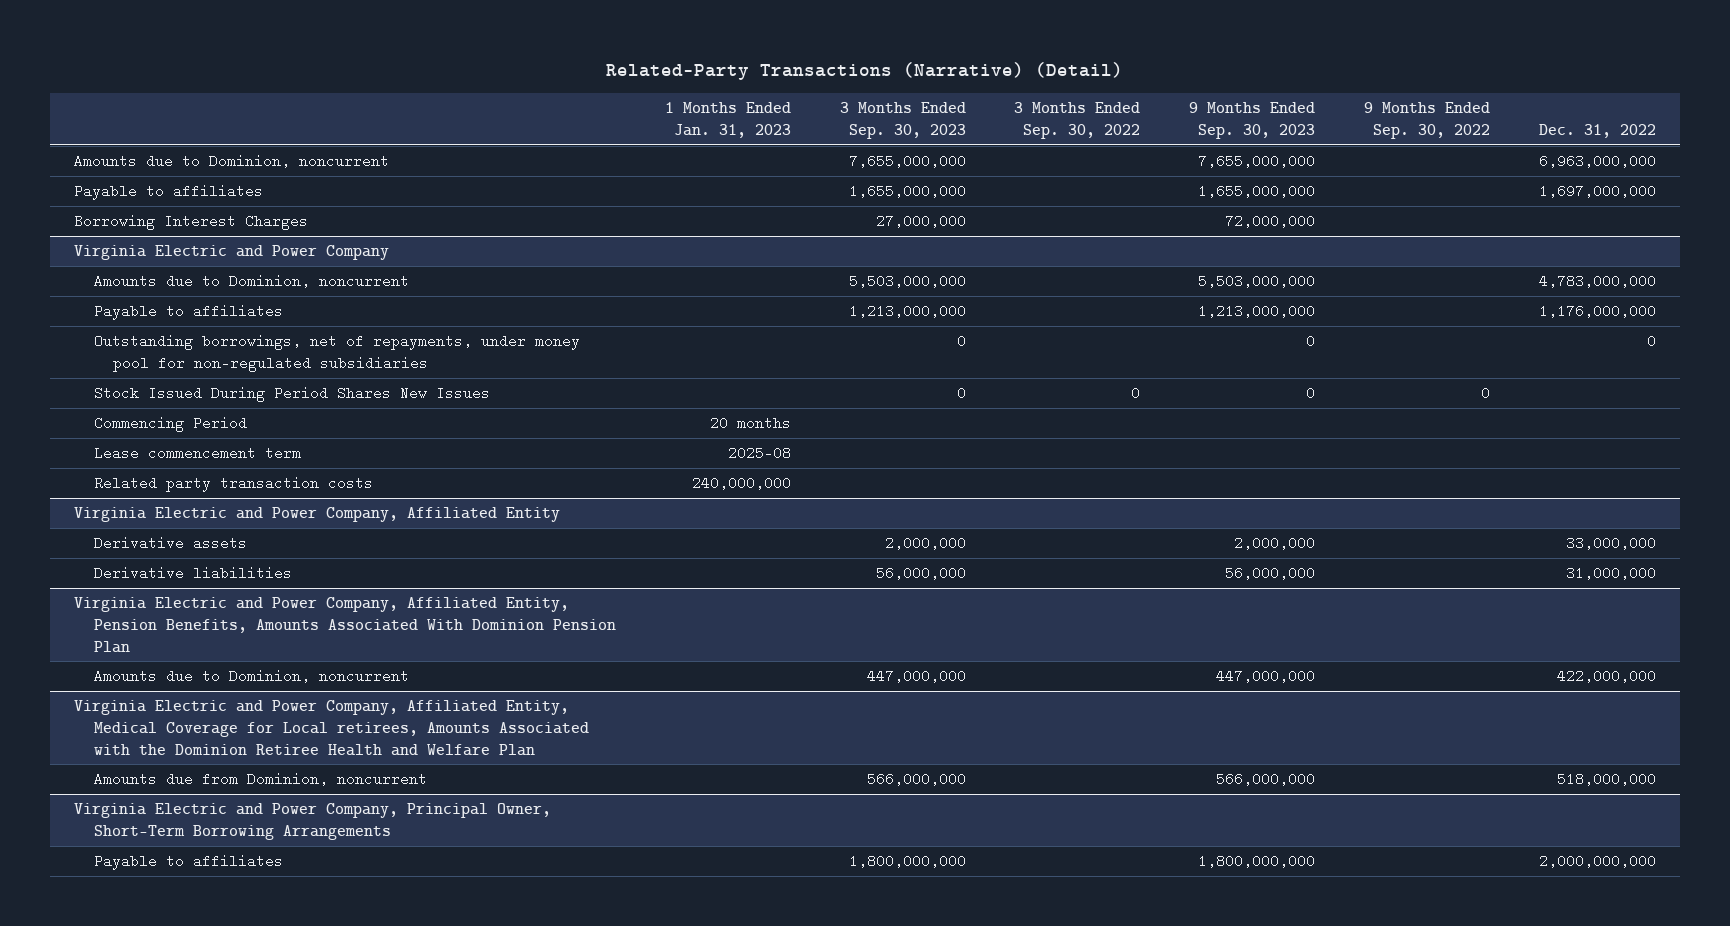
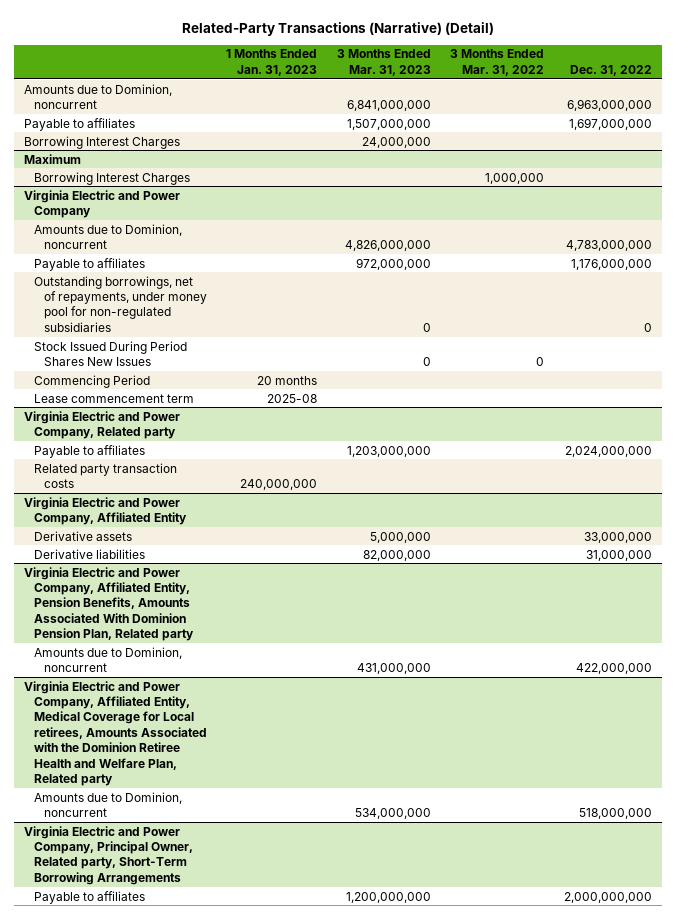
- | 1 Months Ended Jan. 31, 2023 | 3 Months Ended Sep. 30, 2023 | 3 Months Ended Sep. 30, 2022 | 9 Months Ended Sep. 30, 2023 | 9 Months Ended Sep. 30, 2022 | Dec. 31, 2022
+ | 1 Months Ended Jan. 31, 2023 | 3 Months Ended Mar. 31, 2023 | 3 Months Ended Mar. 31, 2022 | Dec. 31, 2022
+ Maximum
+ Borrowing Interest Charges | | | 1,000,000 |
+ Virginia Electric and Power Company, Related party
+ Payable to affiliates | | 1,203,000,000 | | 2,024,000,000
- Virginia Electric and Power Company, Affiliated Entity, Pension Benefits, Amounts Associated With Dominion Pension Plan
+ Virginia Electric and Power Company, Affiliated Entity, Pension Benefits, Amounts Associated With Dominion Pension Plan, Related party
- Virginia Electric and Power Company, Affiliated Entity, Medical Coverage for Local retirees, Amounts Associated with the Dominion Retiree Health and Welfare Plan
- Amounts due from Dominion, noncurrent | | 566,000,000 | | 566,000,000 | | 518,000,000
- Virginia Electric and Power Company, Principal Owner, Short-Term Borrowing Arrangements
+ Virginia Electric and Power Company, Affiliated Entity, Medical Coverage for Local retirees, Amounts Associated with the Dominion Retiree Health and Welfare Plan, Related party
+ Amounts due to Dominion, noncurrent | | 534,000,000 | | 518,000,000
+ Virginia Electric and Power Company, Principal Owner, Related party, Short-Term Borrowing Arrangements

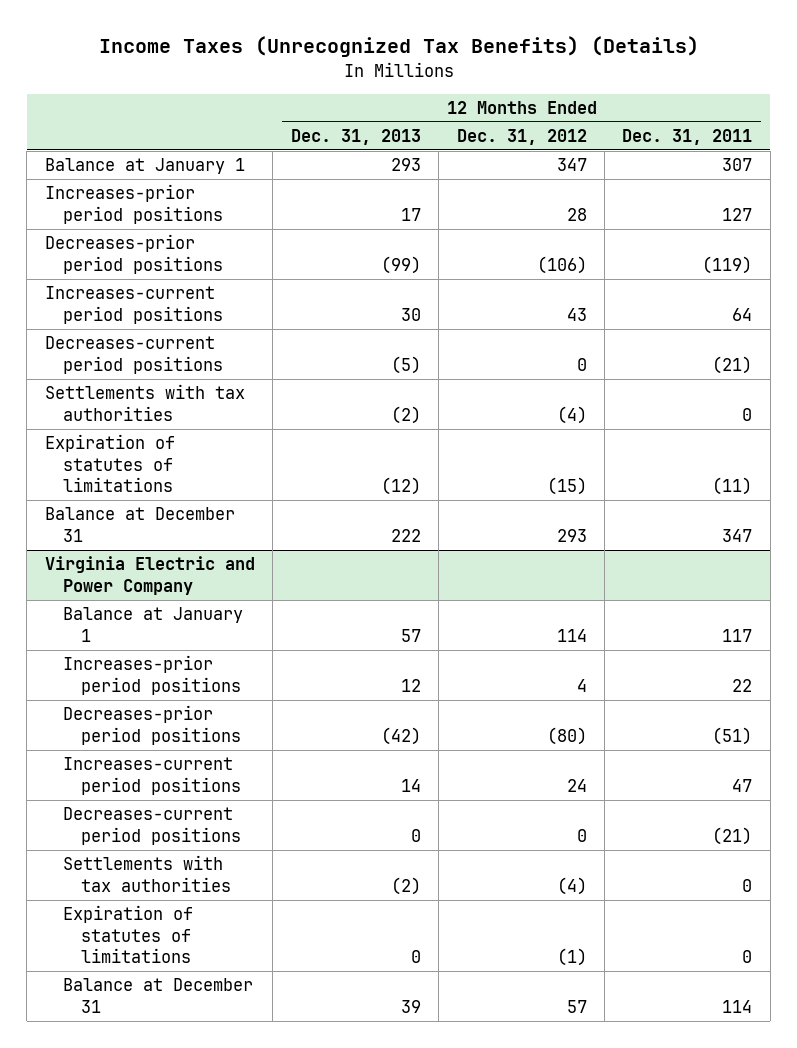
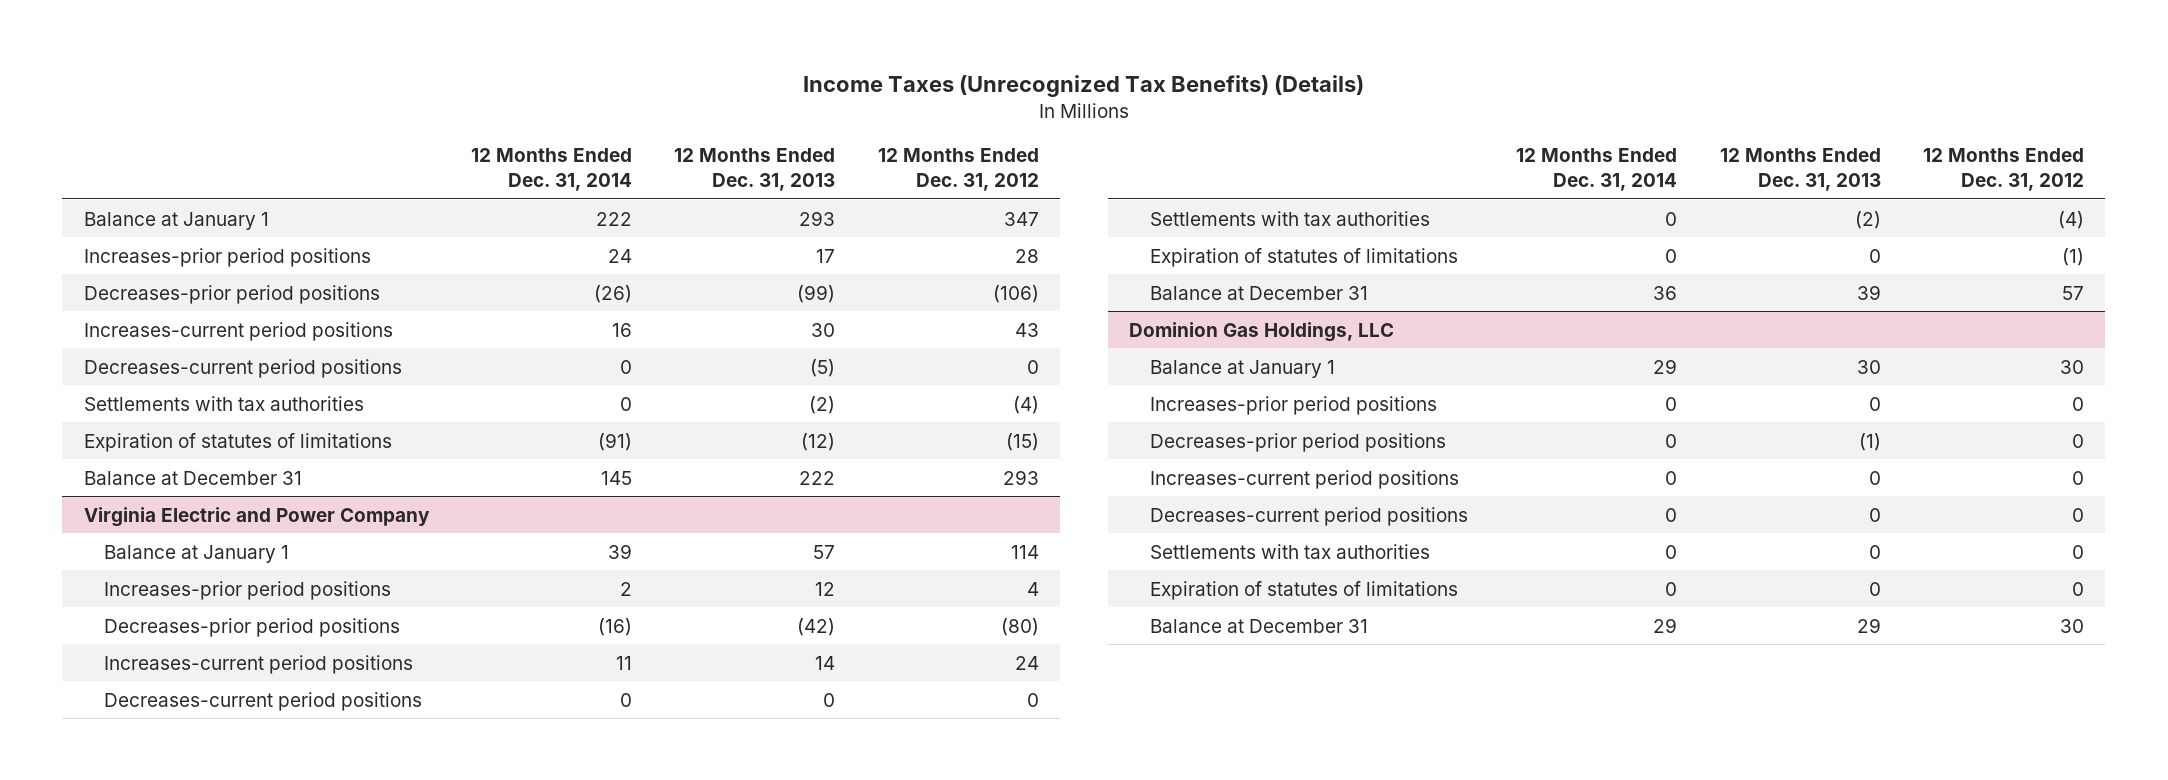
- | 12 Months Ended Dec. 31, 2013 | 12 Months Ended Dec. 31, 2012 | 12 Months Ended Dec. 31, 2011
+ | 12 Months Ended Dec. 31, 2014 | 12 Months Ended Dec. 31, 2013 | 12 Months Ended Dec. 31, 2012
+ Dominion Gas Holdings, LLC
+ Balance at January 1 | 29 | 30 | 30
+ Increases-prior period positions | 0 | 0 | 0
+ Decreases-prior period positions | 0 | (1) | 0
+ Increases-current period positions | 0 | 0 | 0
+ Decreases-current period positions | 0 | 0 | 0
+ Settlements with tax authorities | 0 | 0 | 0
+ Expiration of statutes of limitations | 0 | 0 | 0
+ Balance at December 31 | 29 | 29 | 30

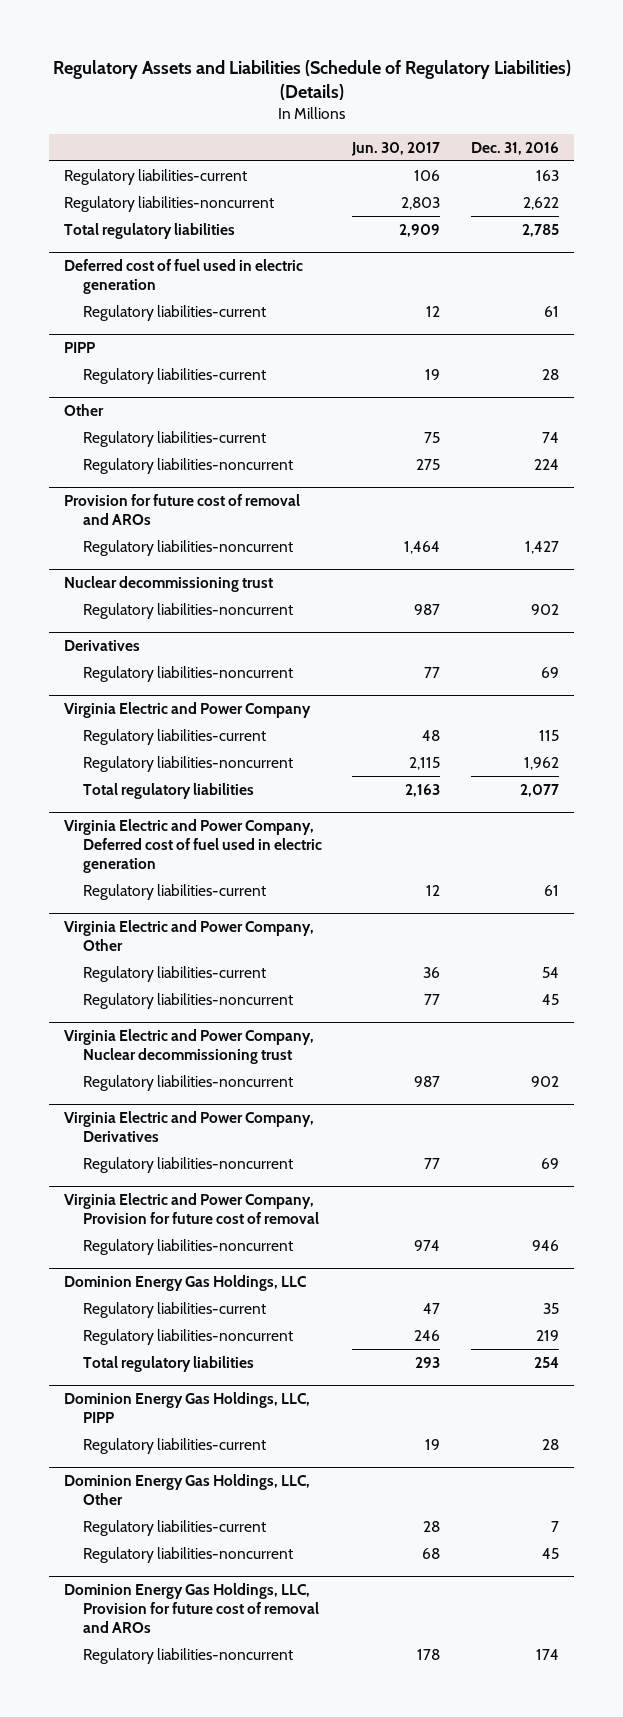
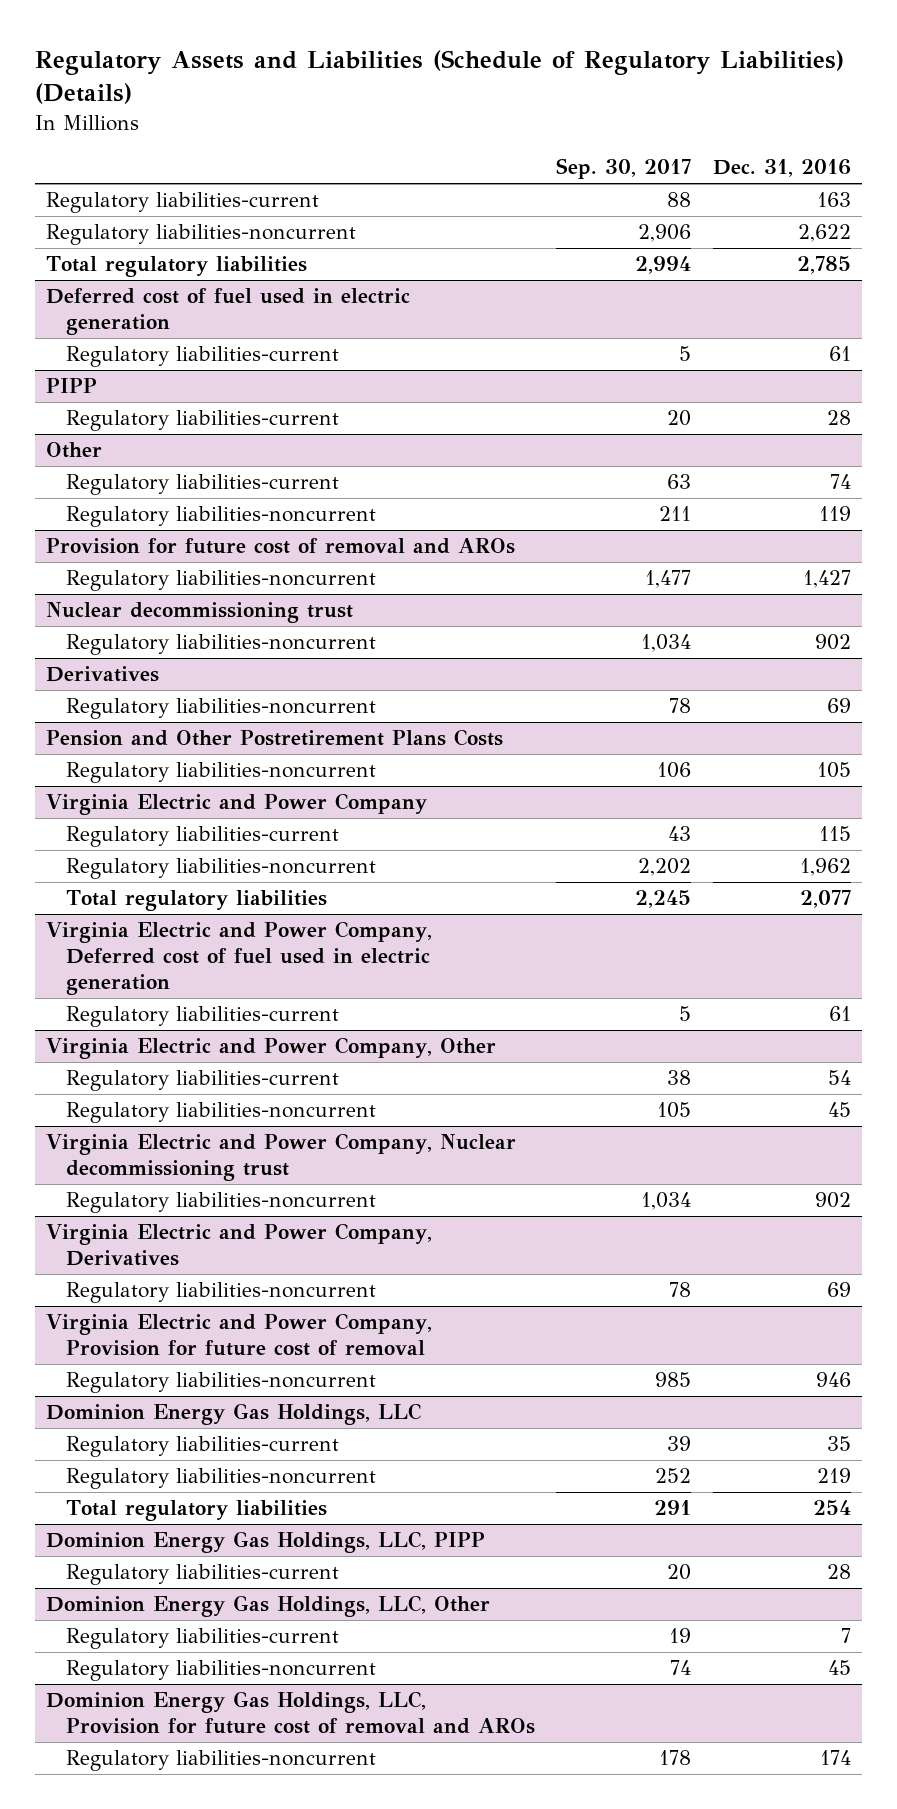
- | Jun. 30, 2017 | Dec. 31, 2016
+ | Sep. 30, 2017 | Dec. 31, 2016
@ Other
- Regulatory liabilities-noncurrent | 275 | 224
+ Regulatory liabilities-noncurrent | 211 | 119
+ Pension and Other Postretirement Plans Costs
+ Regulatory liabilities-noncurrent | 106 | 105

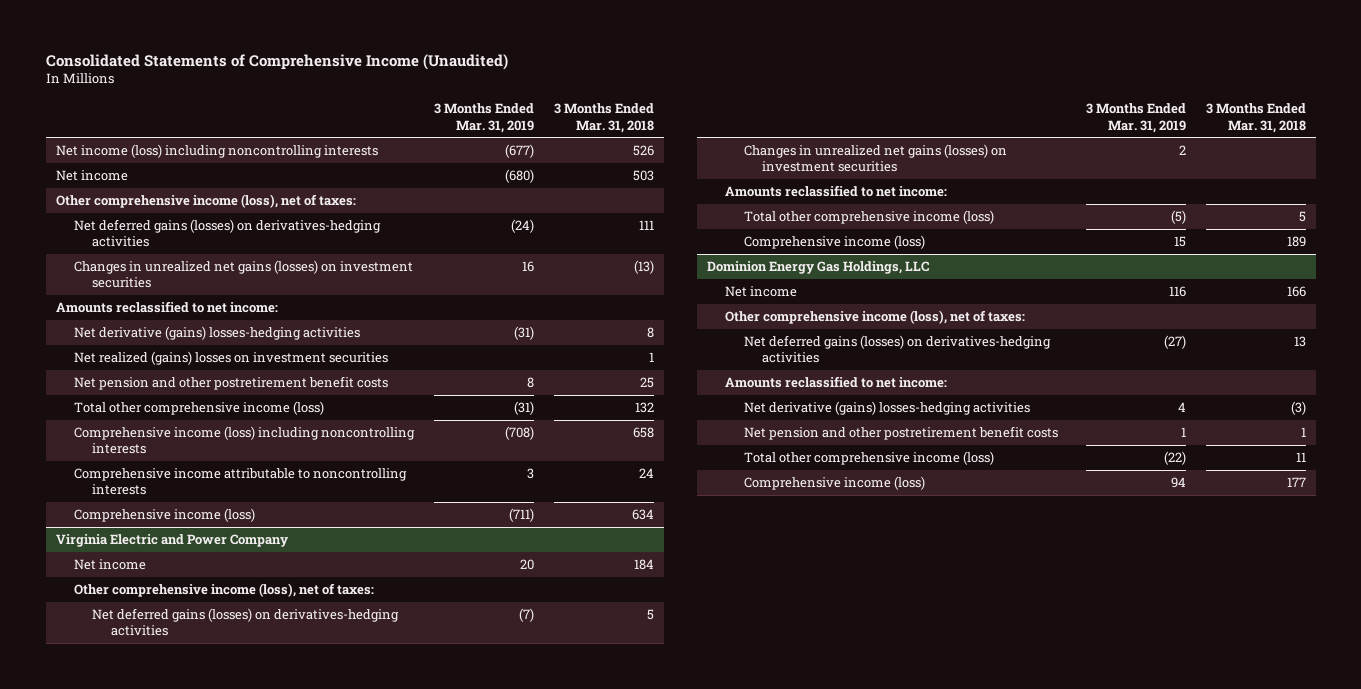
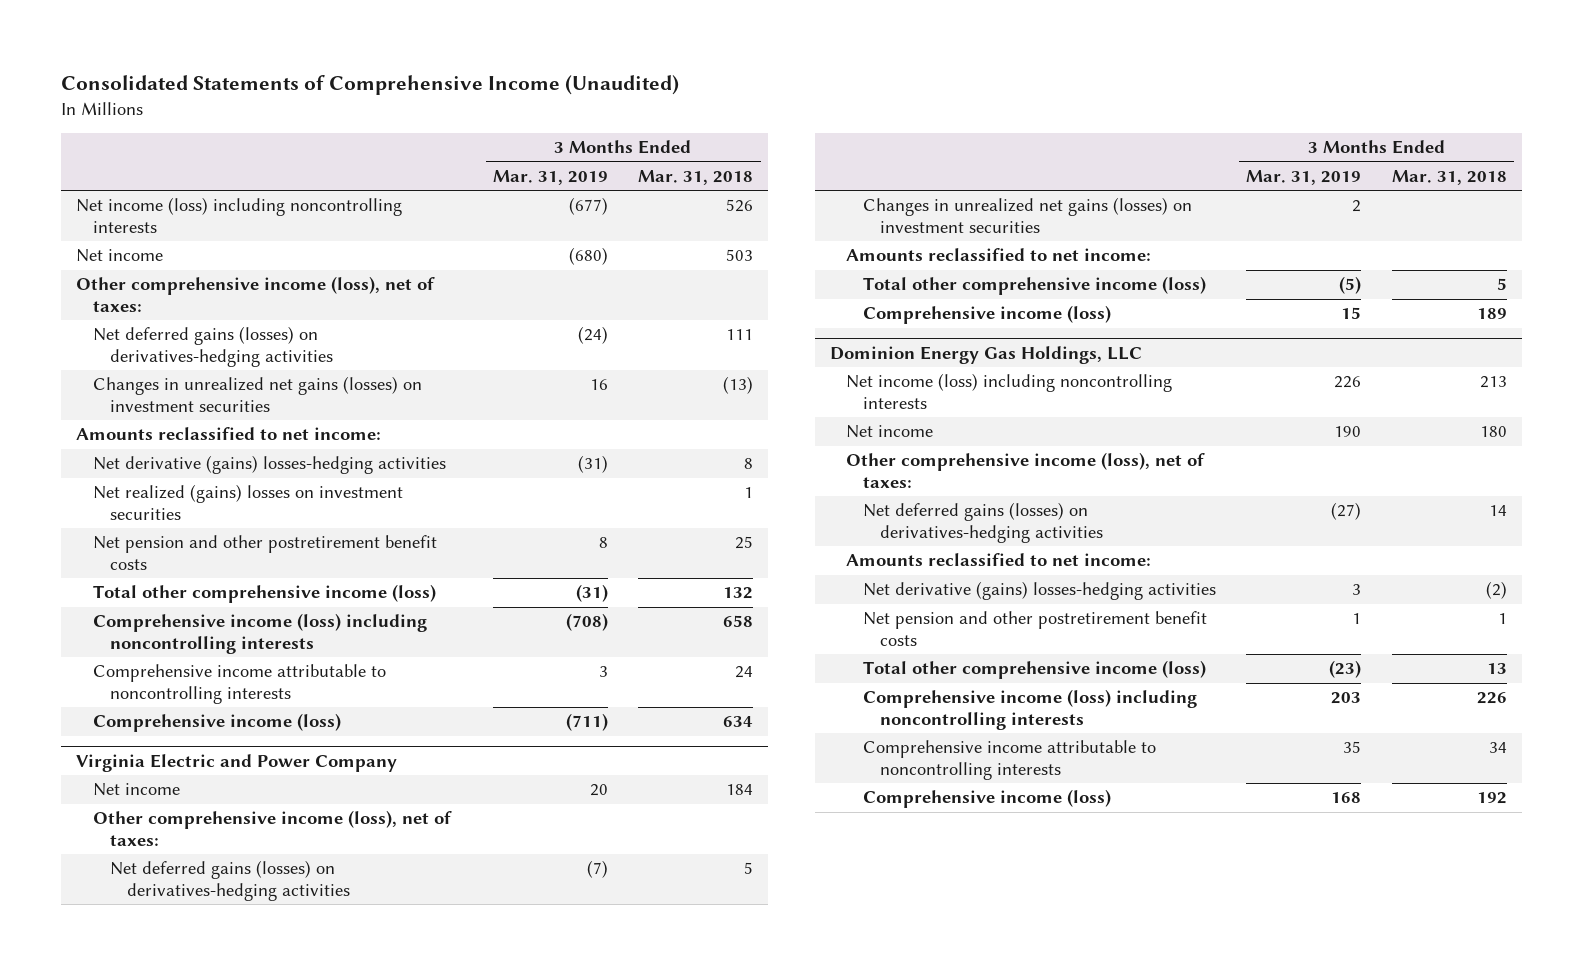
@ Dominion Energy Gas Holdings, LLC
- Net income | 116 | 166
+ Net income (loss) including noncontrolling interests | 226 | 213
+ Net income | 190 | 180
- Net deferred gains (losses) on derivatives-hedging activities | (27) | 13
+ Net deferred gains (losses) on derivatives-hedging activities | (27) | 14
- Net derivative (gains) losses-hedging activities | 4 | (3)
+ Net derivative (gains) losses-hedging activities | 3 | (2)
- Total other comprehensive income (loss) | (22) | 11
- Comprehensive income (loss) | 94 | 177
+ Total other comprehensive income (loss) | (23) | 13
+ Comprehensive income (loss) including noncontrolling interests | 203 | 226
+ Comprehensive income attributable to noncontrolling interests | 35 | 34
+ Comprehensive income (loss) | 168 | 192

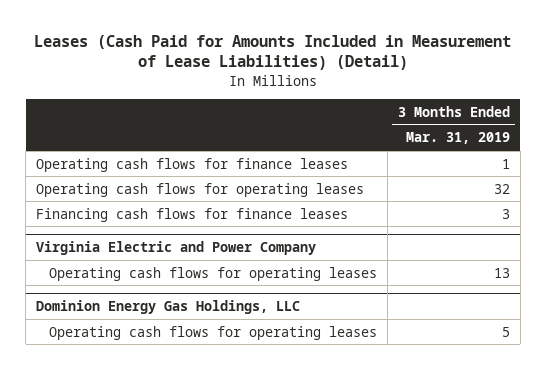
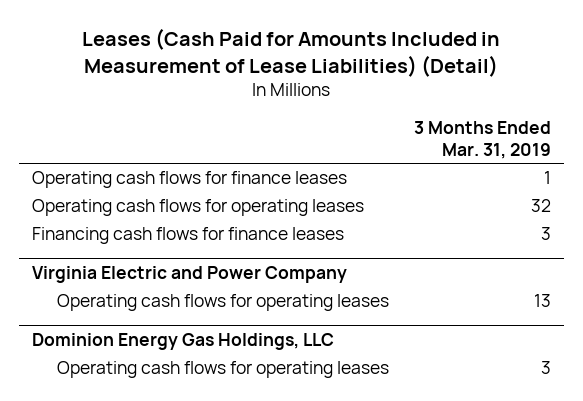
@ Dominion Energy Gas Holdings, LLC
- Operating cash flows for operating leases | 5
+ Operating cash flows for operating leases | 3

